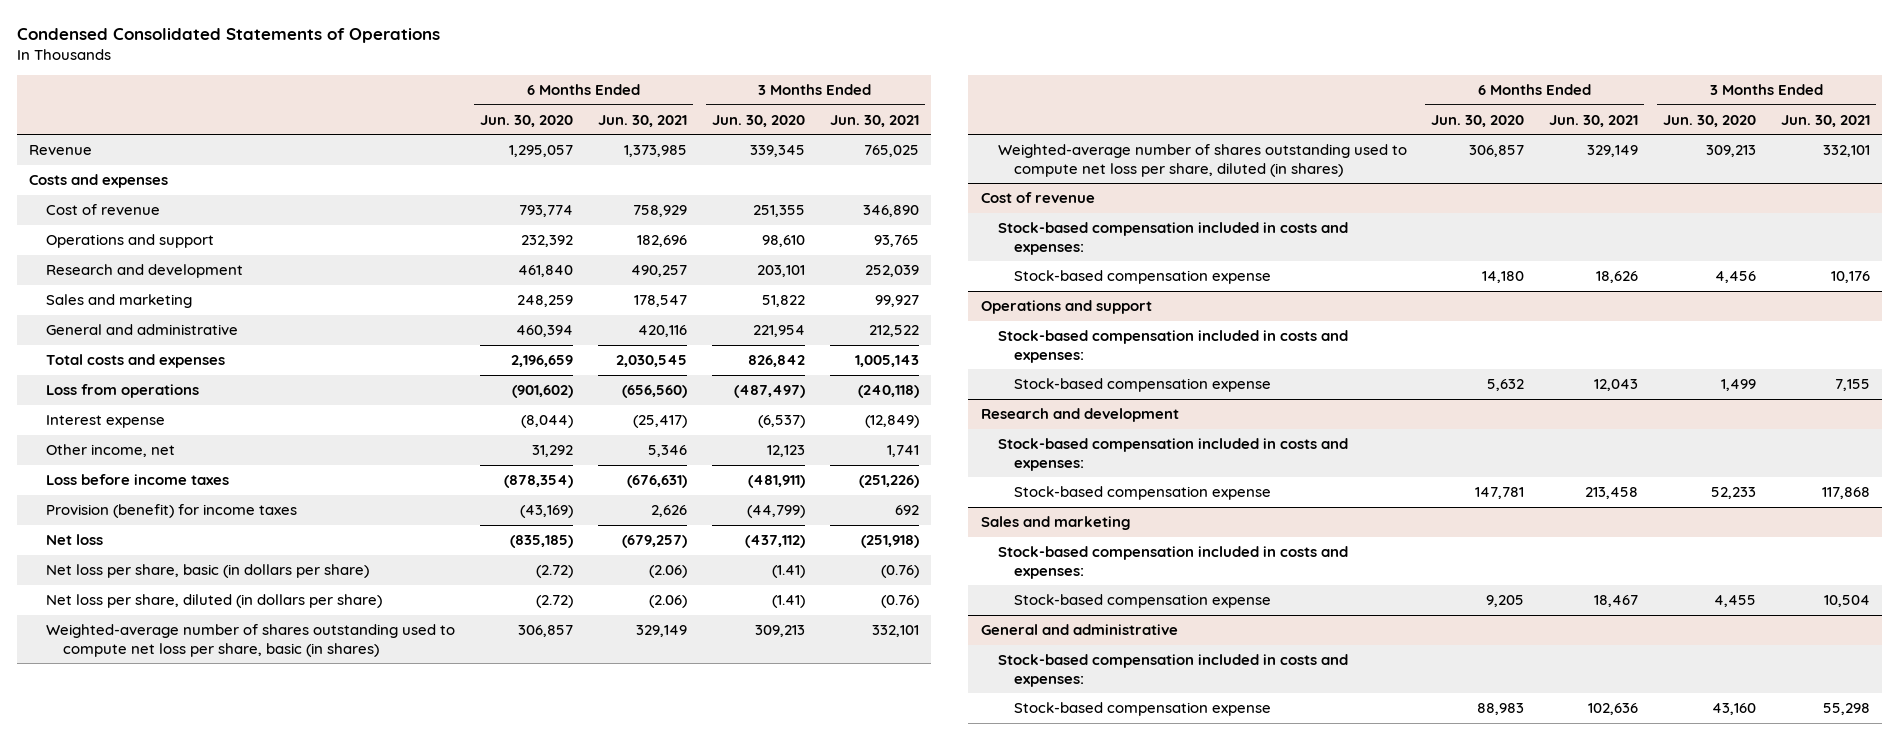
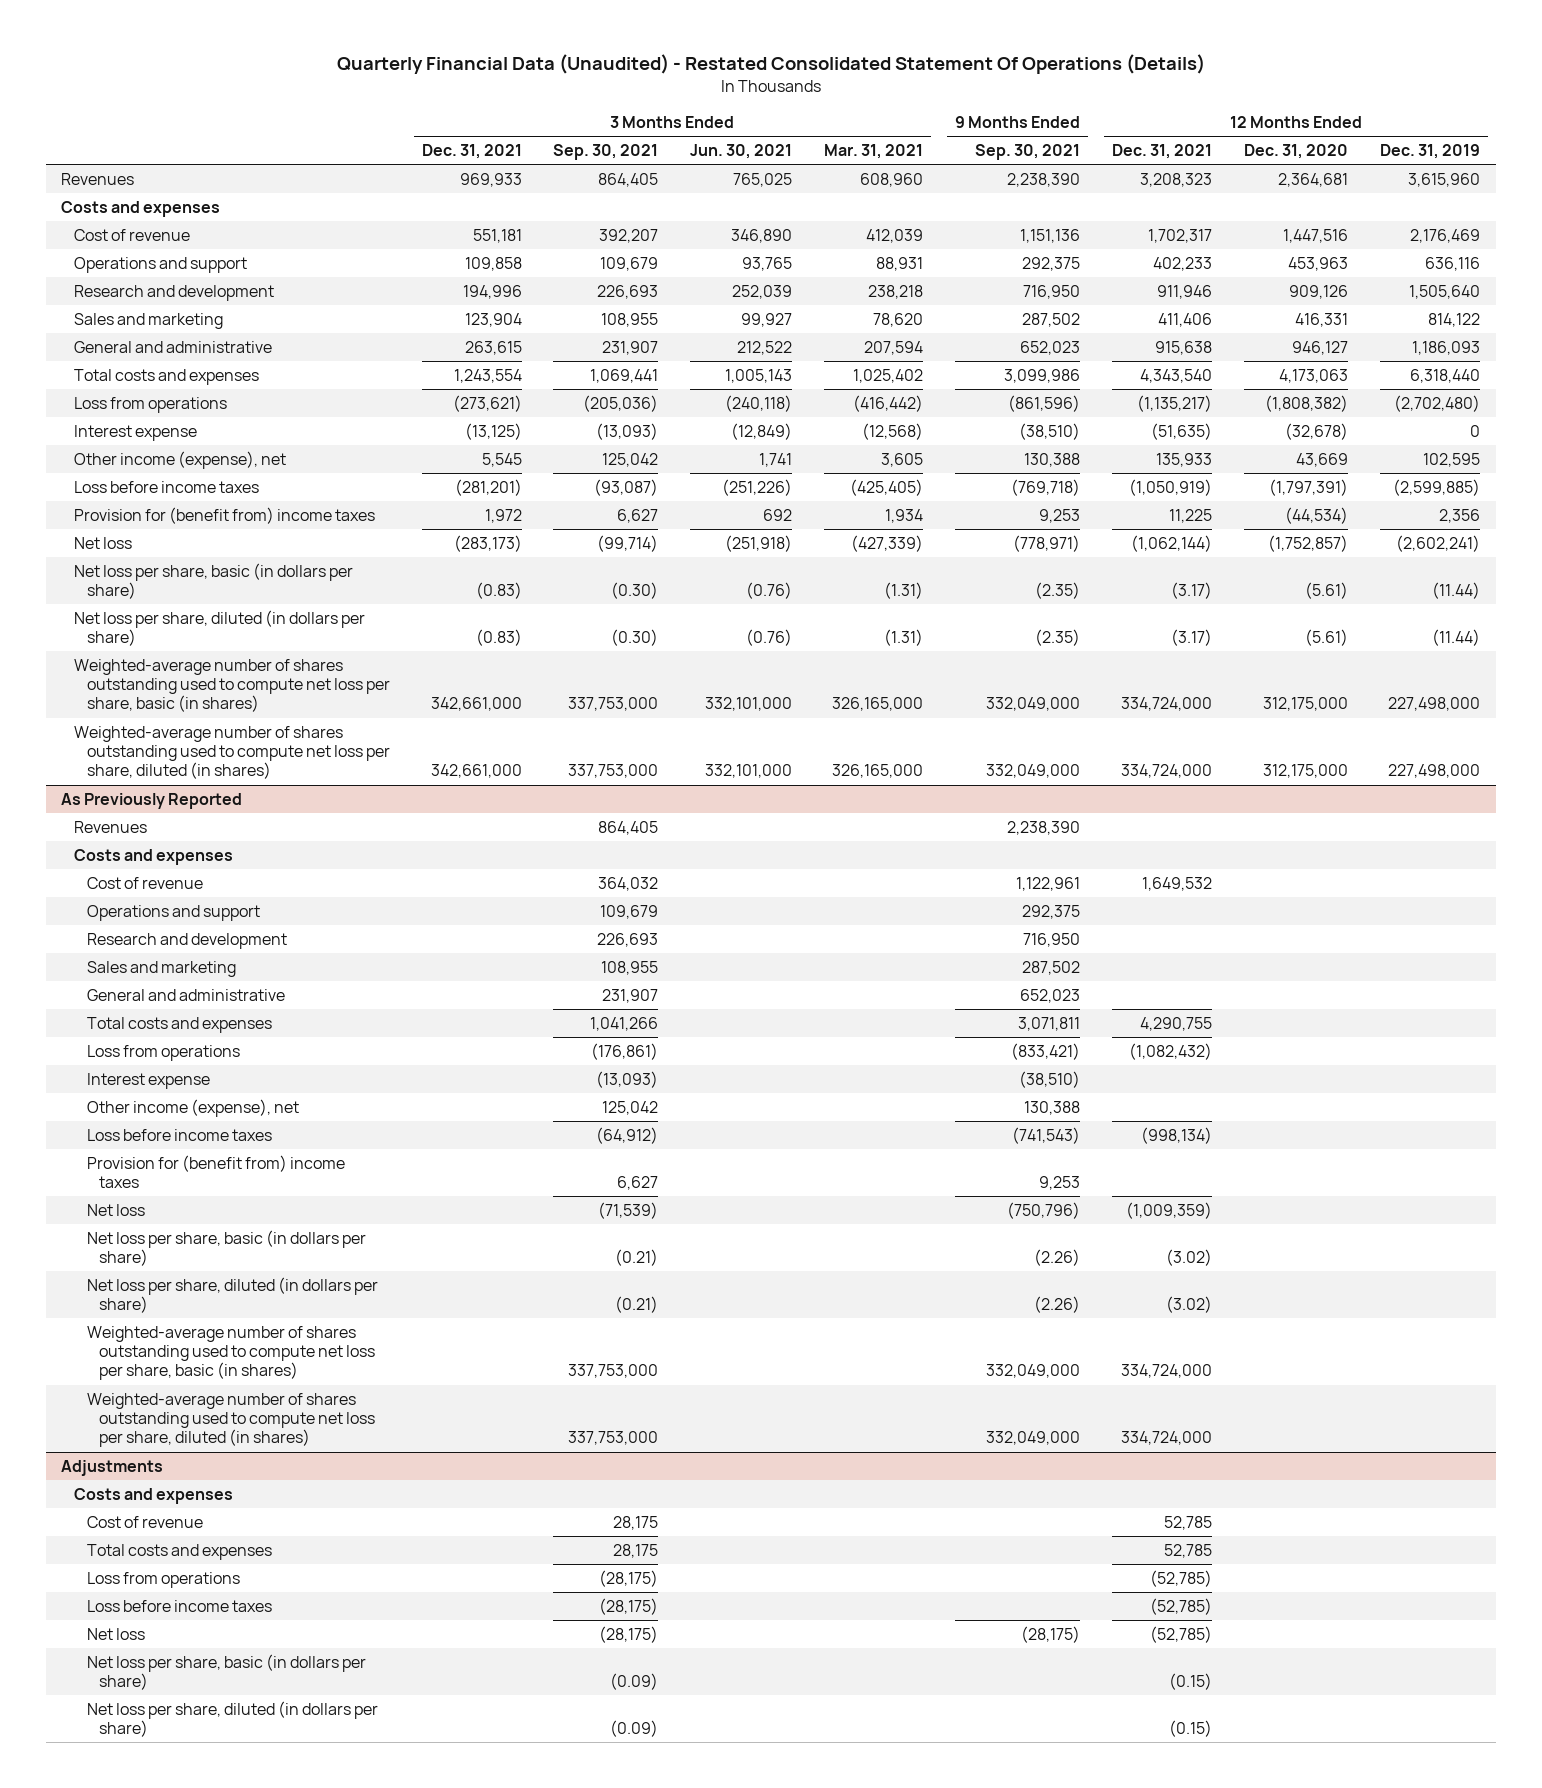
- Condensed Consolidated Statements of Operations
+ Quarterly Financial Data (Unaudited) - Restated Consolidated Statement Of Operations (Details)
- | 6 Months Ended Jun. 30, 2020 | 6 Months Ended Jun. 30, 2021 | 3 Months Ended Jun. 30, 2020 | 3 Months Ended Jun. 30, 2021
+ | 3 Months Ended Dec. 31, 2021 | 3 Months Ended Sep. 30, 2021 | 3 Months Ended Jun. 30, 2021 | 3 Months Ended Mar. 31, 2021 | 9 Months Ended Sep. 30, 2021 | 12 Months Ended Dec. 31, 2021 | 12 Months Ended Dec. 31, 2020 | 12 Months Ended Dec. 31, 2019
- Revenue | 1,295,057 | 1,373,985 | 339,345 | 765,025
+ Revenues | 969,933 | 864,405 | 765,025 | 608,960 | 2,238,390 | 3,208,323 | 2,364,681 | 3,615,960
- Other income, net | 31,292 | 5,346 | 12,123 | 1,741
+ Other income (expense), net | 5,545 | 125,042 | 1,741 | 3,605 | 130,388 | 135,933 | 43,669 | 102,595
- Provision (benefit) for income taxes | (43,169) | 2,626 | (44,799) | 692
+ Provision for (benefit from) income taxes | 1,972 | 6,627 | 692 | 1,934 | 9,253 | 11,225 | (44,534) | 2,356
- Weighted-average number of shares outstanding used to compute net loss per share, basic (in shares) | 306,857 | 329,149 | 309,213 | 332,101
- Weighted-average number of shares outstanding used to compute net loss per share, diluted (in shares) | 306,857 | 329,149 | 309,213 | 332,101
- Cost of revenue
- Stock-based compensation included in costs and expenses:
- Stock-based compensation expense | 14,180 | 18,626 | 4,456 | 10,176
- Operations and support
- Stock-based compensation included in costs and expenses:
- Stock-based compensation expense | 5,632 | 12,043 | 1,499 | 7,155
- Research and development
- Stock-based compensation included in costs and expenses:
- Stock-based compensation expense | 147,781 | 213,458 | 52,233 | 117,868
- Sales and marketing
- Stock-based compensation included in costs and expenses:
- Stock-based compensation expense | 9,205 | 18,467 | 4,455 | 10,504
- General and administrative
- Stock-based compensation included in costs and expenses:
- Stock-based compensation expense | 88,983 | 102,636 | 43,160 | 55,298
+ Weighted-average number of shares outstanding used to compute net loss per share, basic (in shares) | 342,661,000 | 337,753,000 | 332,101,000 | 326,165,000 | 332,049,000 | 334,724,000 | 312,175,000 | 227,498,000
+ Weighted-average number of shares outstanding used to compute net loss per share, diluted (in shares) | 342,661,000 | 337,753,000 | 332,101,000 | 326,165,000 | 332,049,000 | 334,724,000 | 312,175,000 | 227,498,000
+ As Previously Reported
+ Revenues | | 864,405 | | | 2,238,390 | | |
+ Costs and expenses
+ Cost of revenue | | 364,032 | | | 1,122,961 | 1,649,532 | |
+ Operations and support | | 109,679 | | | 292,375 | | |
+ Research and development | | 226,693 | | | 716,950 | | |
+ Sales and marketing | | 108,955 | | | 287,502 | | |
+ General and administrative | | 231,907 | | | 652,023 | | |
+ Total costs and expenses | | 1,041,266 | | | 3,071,811 | 4,290,755 | |
+ Loss from operations | | (176,861) | | | (833,421) | (1,082,432) | |
+ Interest expense | | (13,093) | | | (38,510) | | |
+ Other income (expense), net | | 125,042 | | | 130,388 | | |
+ Loss before income taxes | | (64,912) | | | (741,543) | (998,134) | |
+ Provision for (benefit from) income taxes | | 6,627 | | | 9,253 | | |
+ Net loss | | (71,539) | | | (750,796) | (1,009,359) | |
+ Net loss per share, basic (in dollars per share) | | (0.21) | | | (2.26) | (3.02) | |
+ Net loss per share, diluted (in dollars per share) | | (0.21) | | | (2.26) | (3.02) | |
+ Weighted-average number of shares outstanding used to compute net loss per share, basic (in shares) | | 337,753,000 | | | 332,049,000 | 334,724,000 | |
+ Weighted-average number of shares outstanding used to compute net loss per share, diluted (in shares) | | 337,753,000 | | | 332,049,000 | 334,724,000 | |
+ Adjustments
+ Costs and expenses
+ Cost of revenue | | 28,175 | | | | 52,785 | |
+ Total costs and expenses | | 28,175 | | | | 52,785 | |
+ Loss from operations | | (28,175) | | | | (52,785) | |
+ Loss before income taxes | | (28,175) | | | | (52,785) | |
+ Net loss | | (28,175) | | | (28,175) | (52,785) | |
+ Net loss per share, basic (in dollars per share) | | (0.09) | | | | (0.15) | |
+ Net loss per share, diluted (in dollars per share) | | (0.09) | | | | (0.15) | |

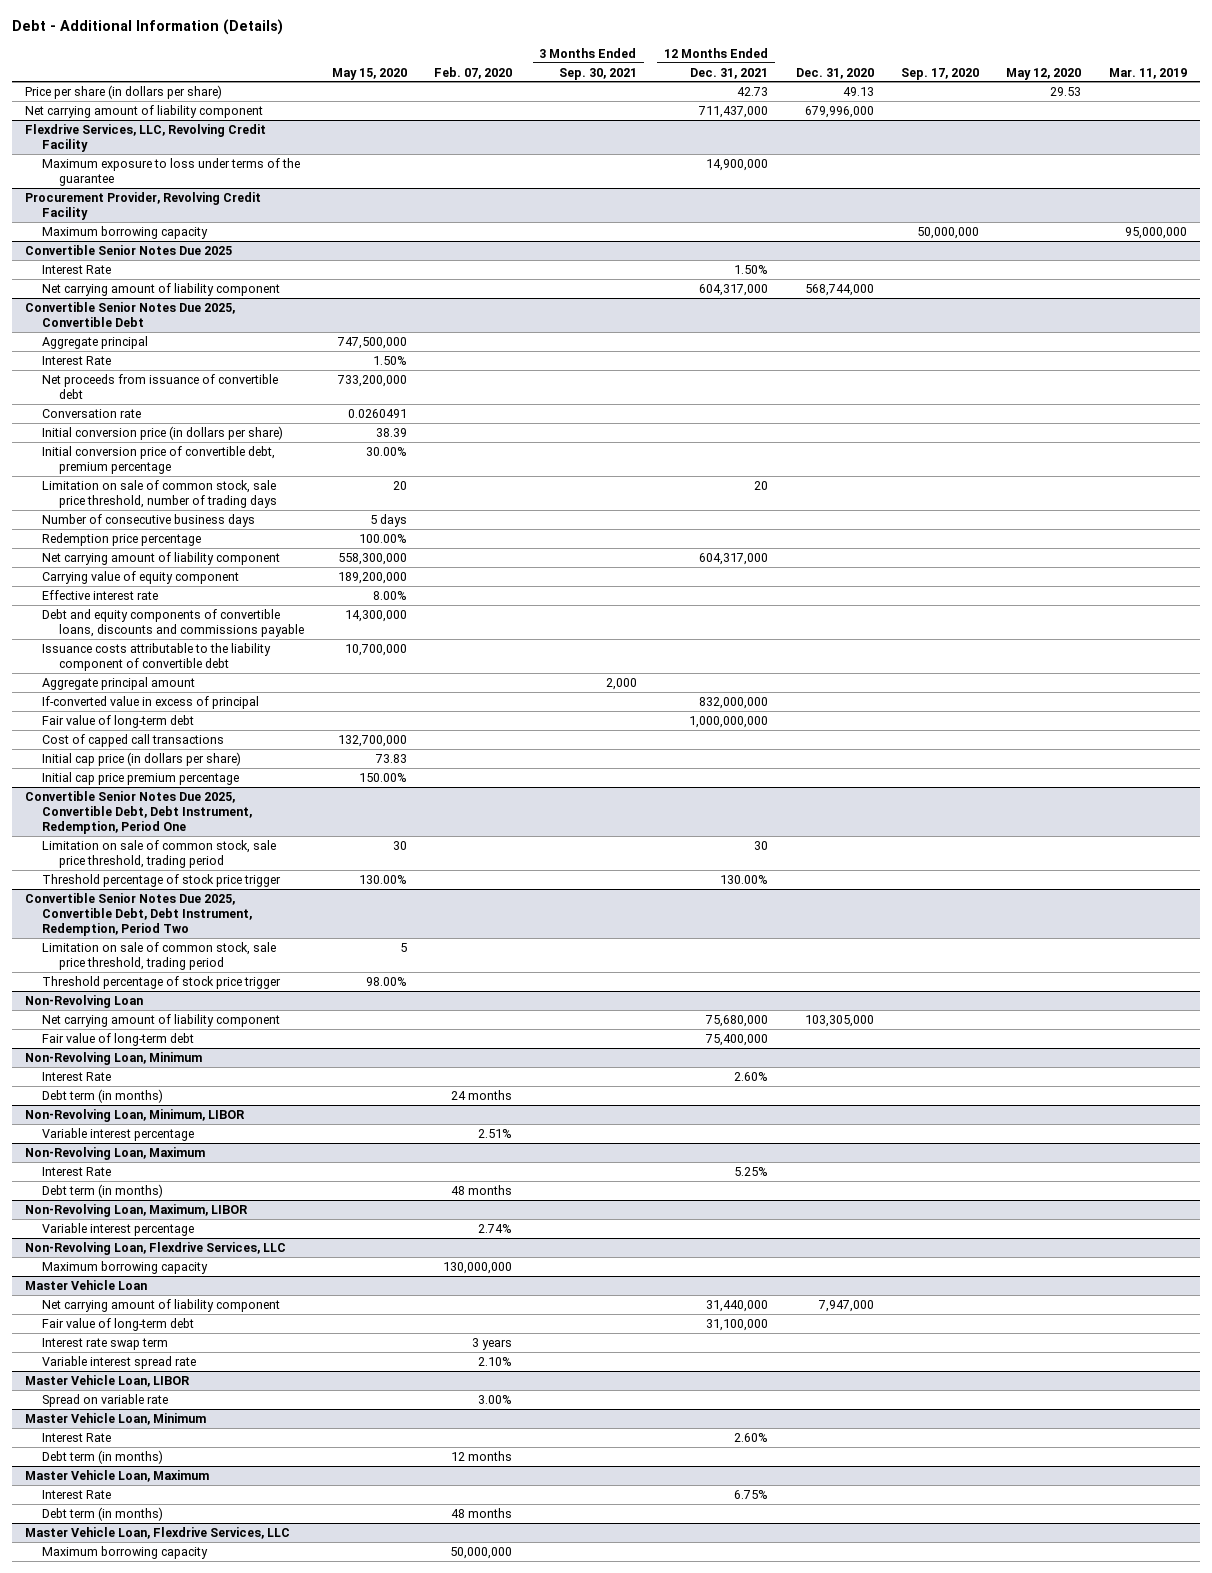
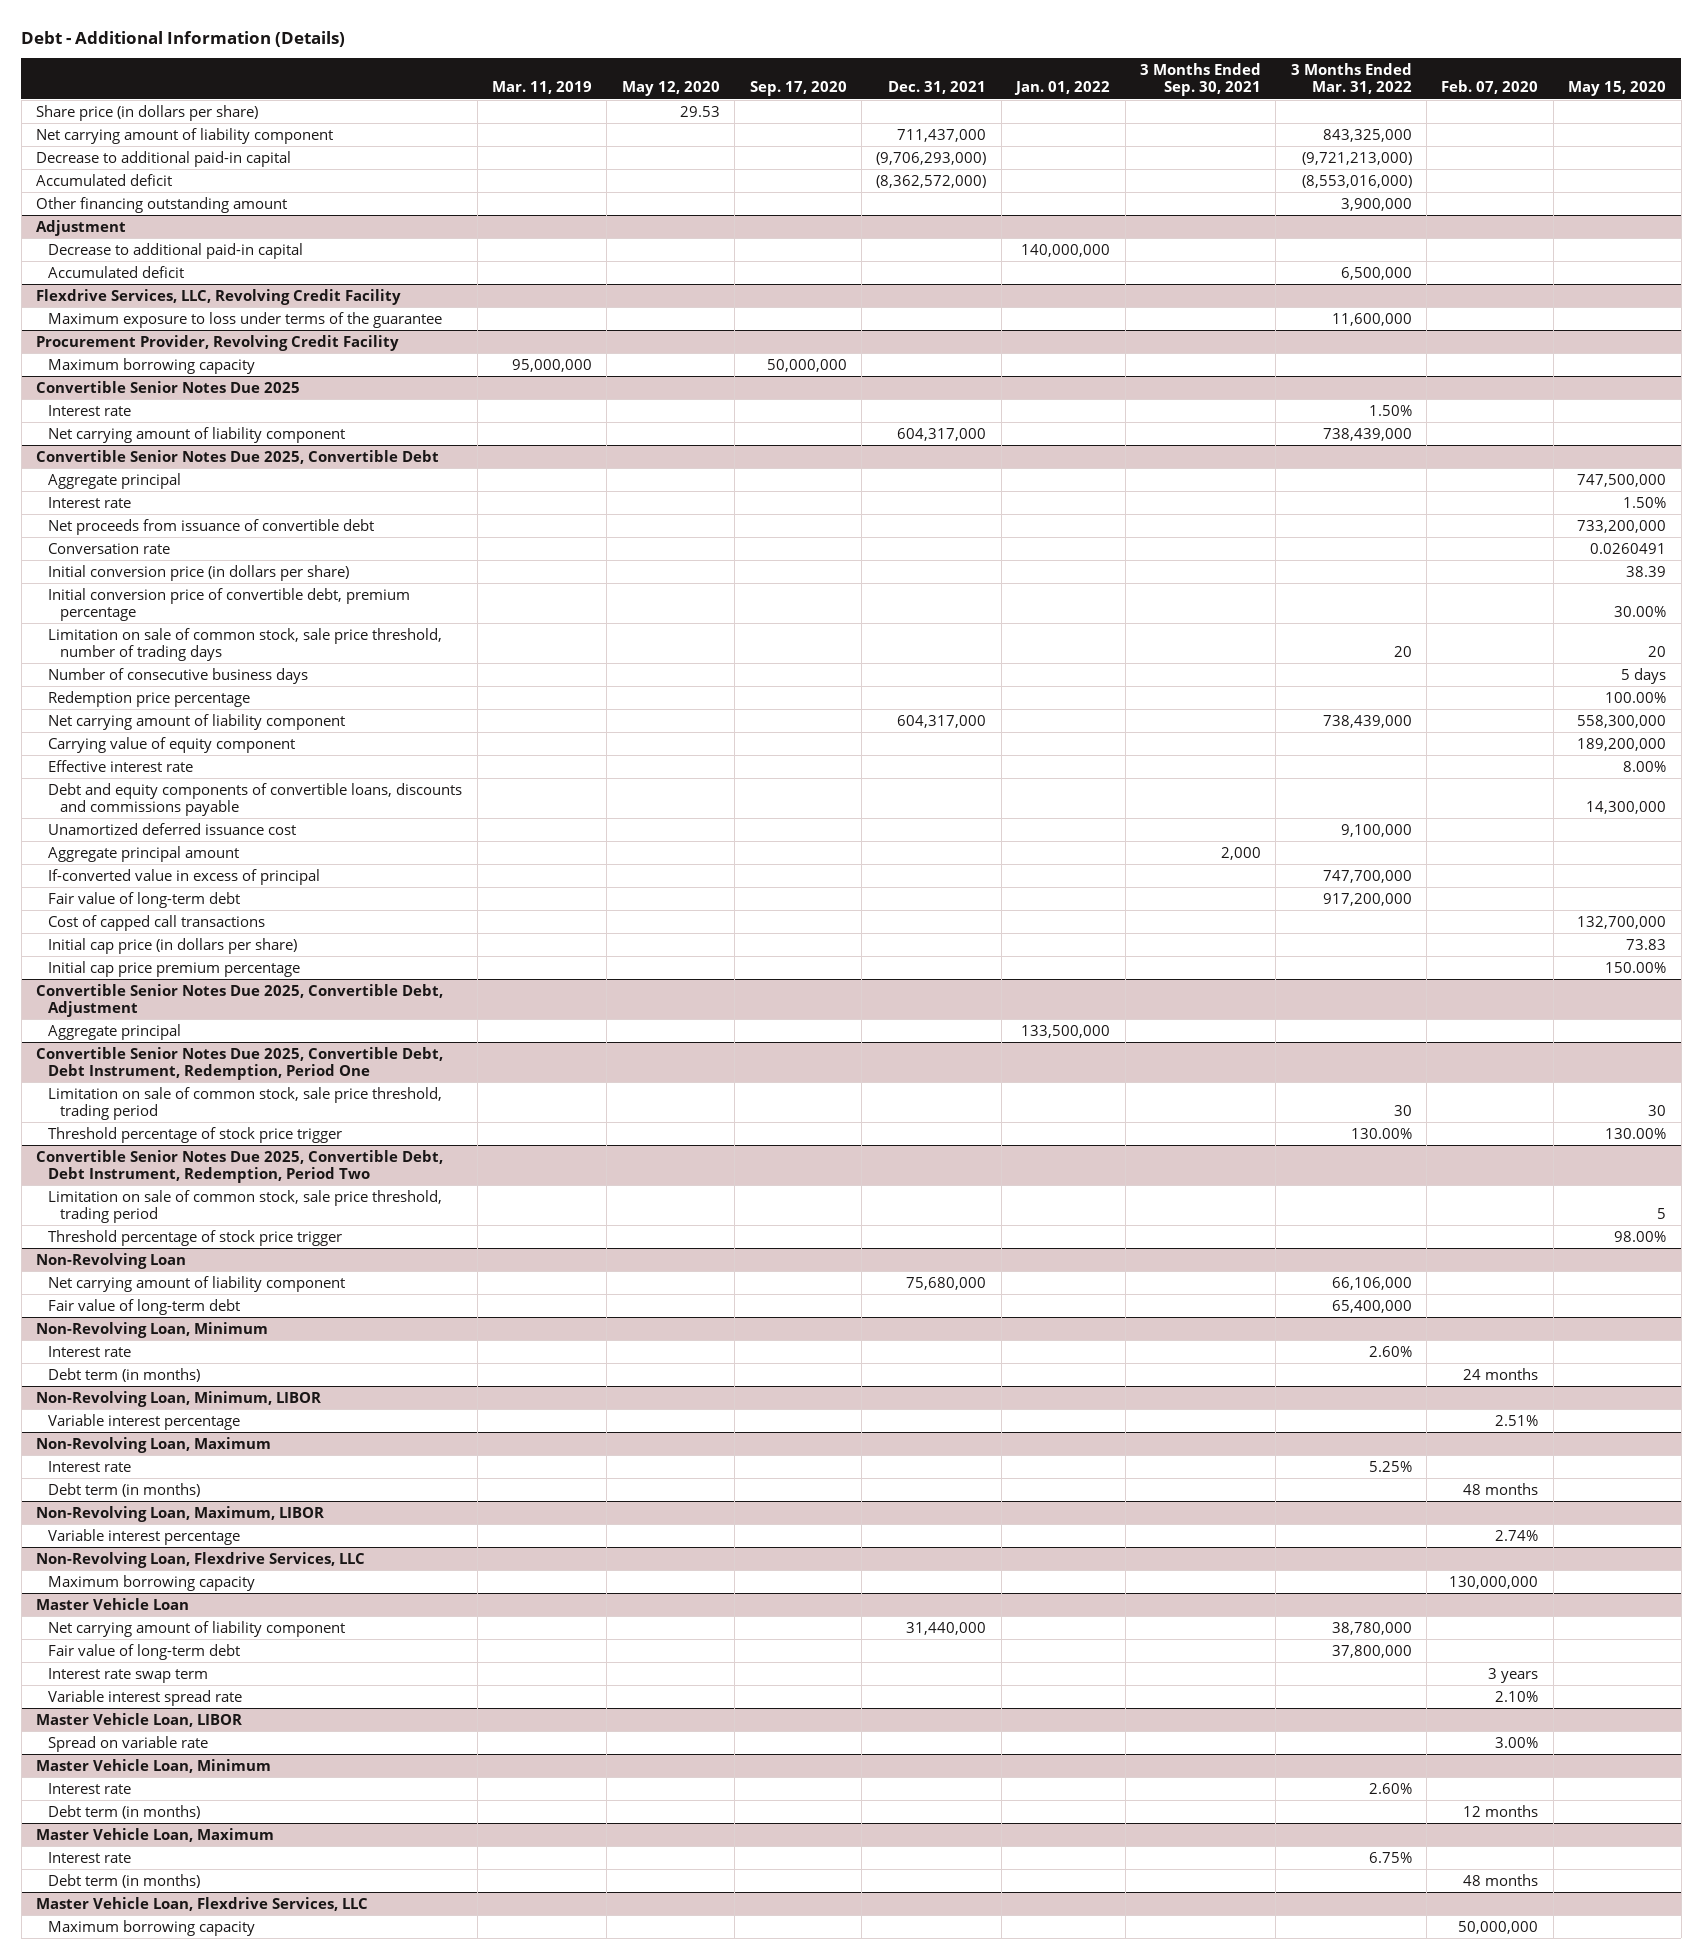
- | May 15, 2020 | Feb. 07, 2020 | 3 Months Ended Sep. 30, 2021 | 12 Months Ended Dec. 31, 2021 | Dec. 31, 2020 | Sep. 17, 2020 | May 12, 2020 | Mar. 11, 2019
+ | Mar. 11, 2019 | May 12, 2020 | Sep. 17, 2020 | Dec. 31, 2021 | Jan. 01, 2022 | 3 Months Ended Sep. 30, 2021 | 3 Months Ended Mar. 31, 2022 | Feb. 07, 2020 | May 15, 2020
- Price per share (in dollars per share) | | | | 42.73 | 49.13 | | 29.53 |
+ Share price (in dollars per share) | | 29.53 | | | | | | |
+ Decrease to additional paid-in capital | | | | (9,706,293,000) | | | (9,721,213,000) | |
+ Accumulated deficit | | | | (8,362,572,000) | | | (8,553,016,000) | |
+ Other financing outstanding amount | | | | | | | 3,900,000 | |
+ Adjustment
+ Decrease to additional paid-in capital | | | | | 140,000,000 | | | |
+ Accumulated deficit | | | | | | | 6,500,000 | |
@ Convertible Senior Notes Due 2025
- Interest Rate | | | | 1.50% | | | |
+ Interest rate | | | | | | | 1.50% | |
@ Convertible Senior Notes Due 2025, Convertible Debt
- Interest Rate | 1.50% | | | | | | |
+ Interest rate | | | | | | | | | 1.50%
- Issuance costs attributable to the liability component of convertible debt | 10,700,000 | | | | | | |
+ Unamortized deferred issuance cost | | | | | | | 9,100,000 | |
+ Convertible Senior Notes Due 2025, Convertible Debt, Adjustment
+ Aggregate principal | | | | | 133,500,000 | | | |
@ Non-Revolving Loan, Minimum
- Interest Rate | | | | 2.60% | | | |
+ Interest rate | | | | | | | 2.60% | |
@ Non-Revolving Loan, Maximum
- Interest Rate | | | | 5.25% | | | |
+ Interest rate | | | | | | | 5.25% | |
@ Master Vehicle Loan, Minimum
- Interest Rate | | | | 2.60% | | | |
+ Interest rate | | | | | | | 2.60% | |
@ Master Vehicle Loan, Maximum
- Interest Rate | | | | 6.75% | | | |
+ Interest rate | | | | | | | 6.75% | |

